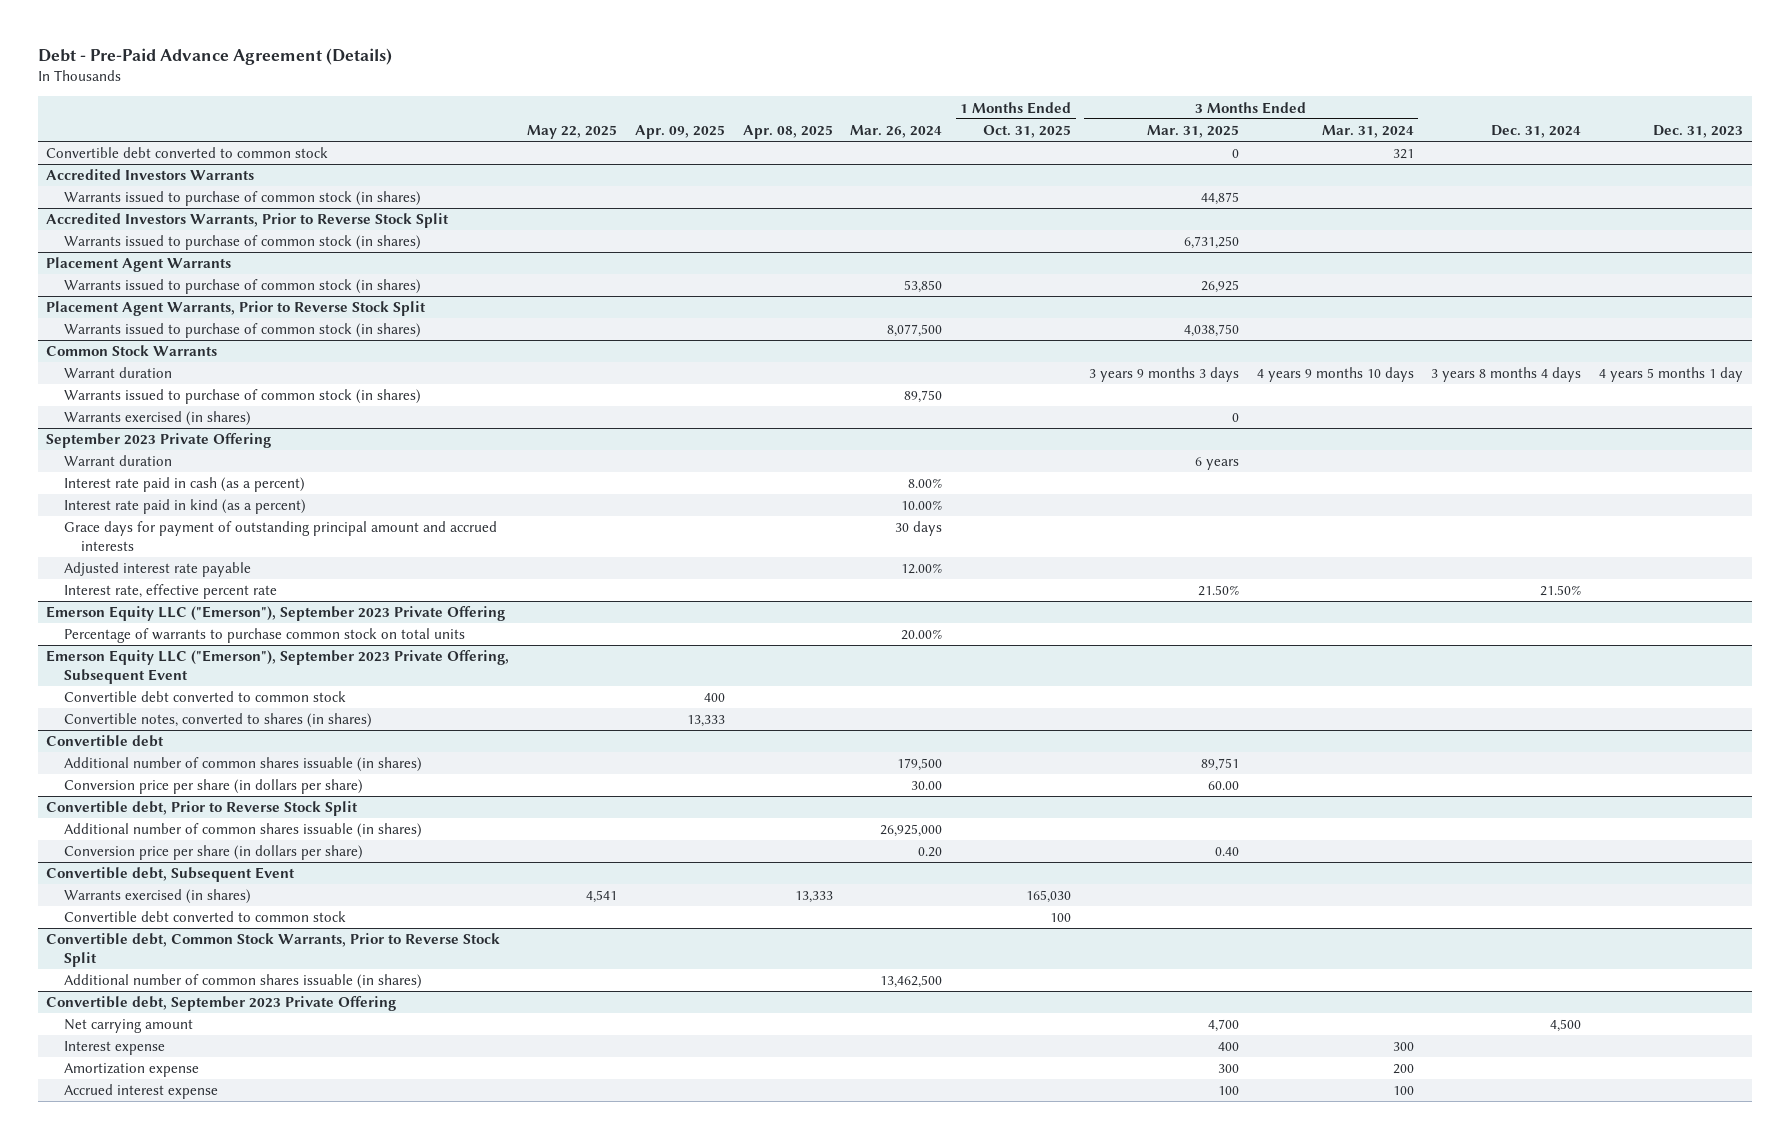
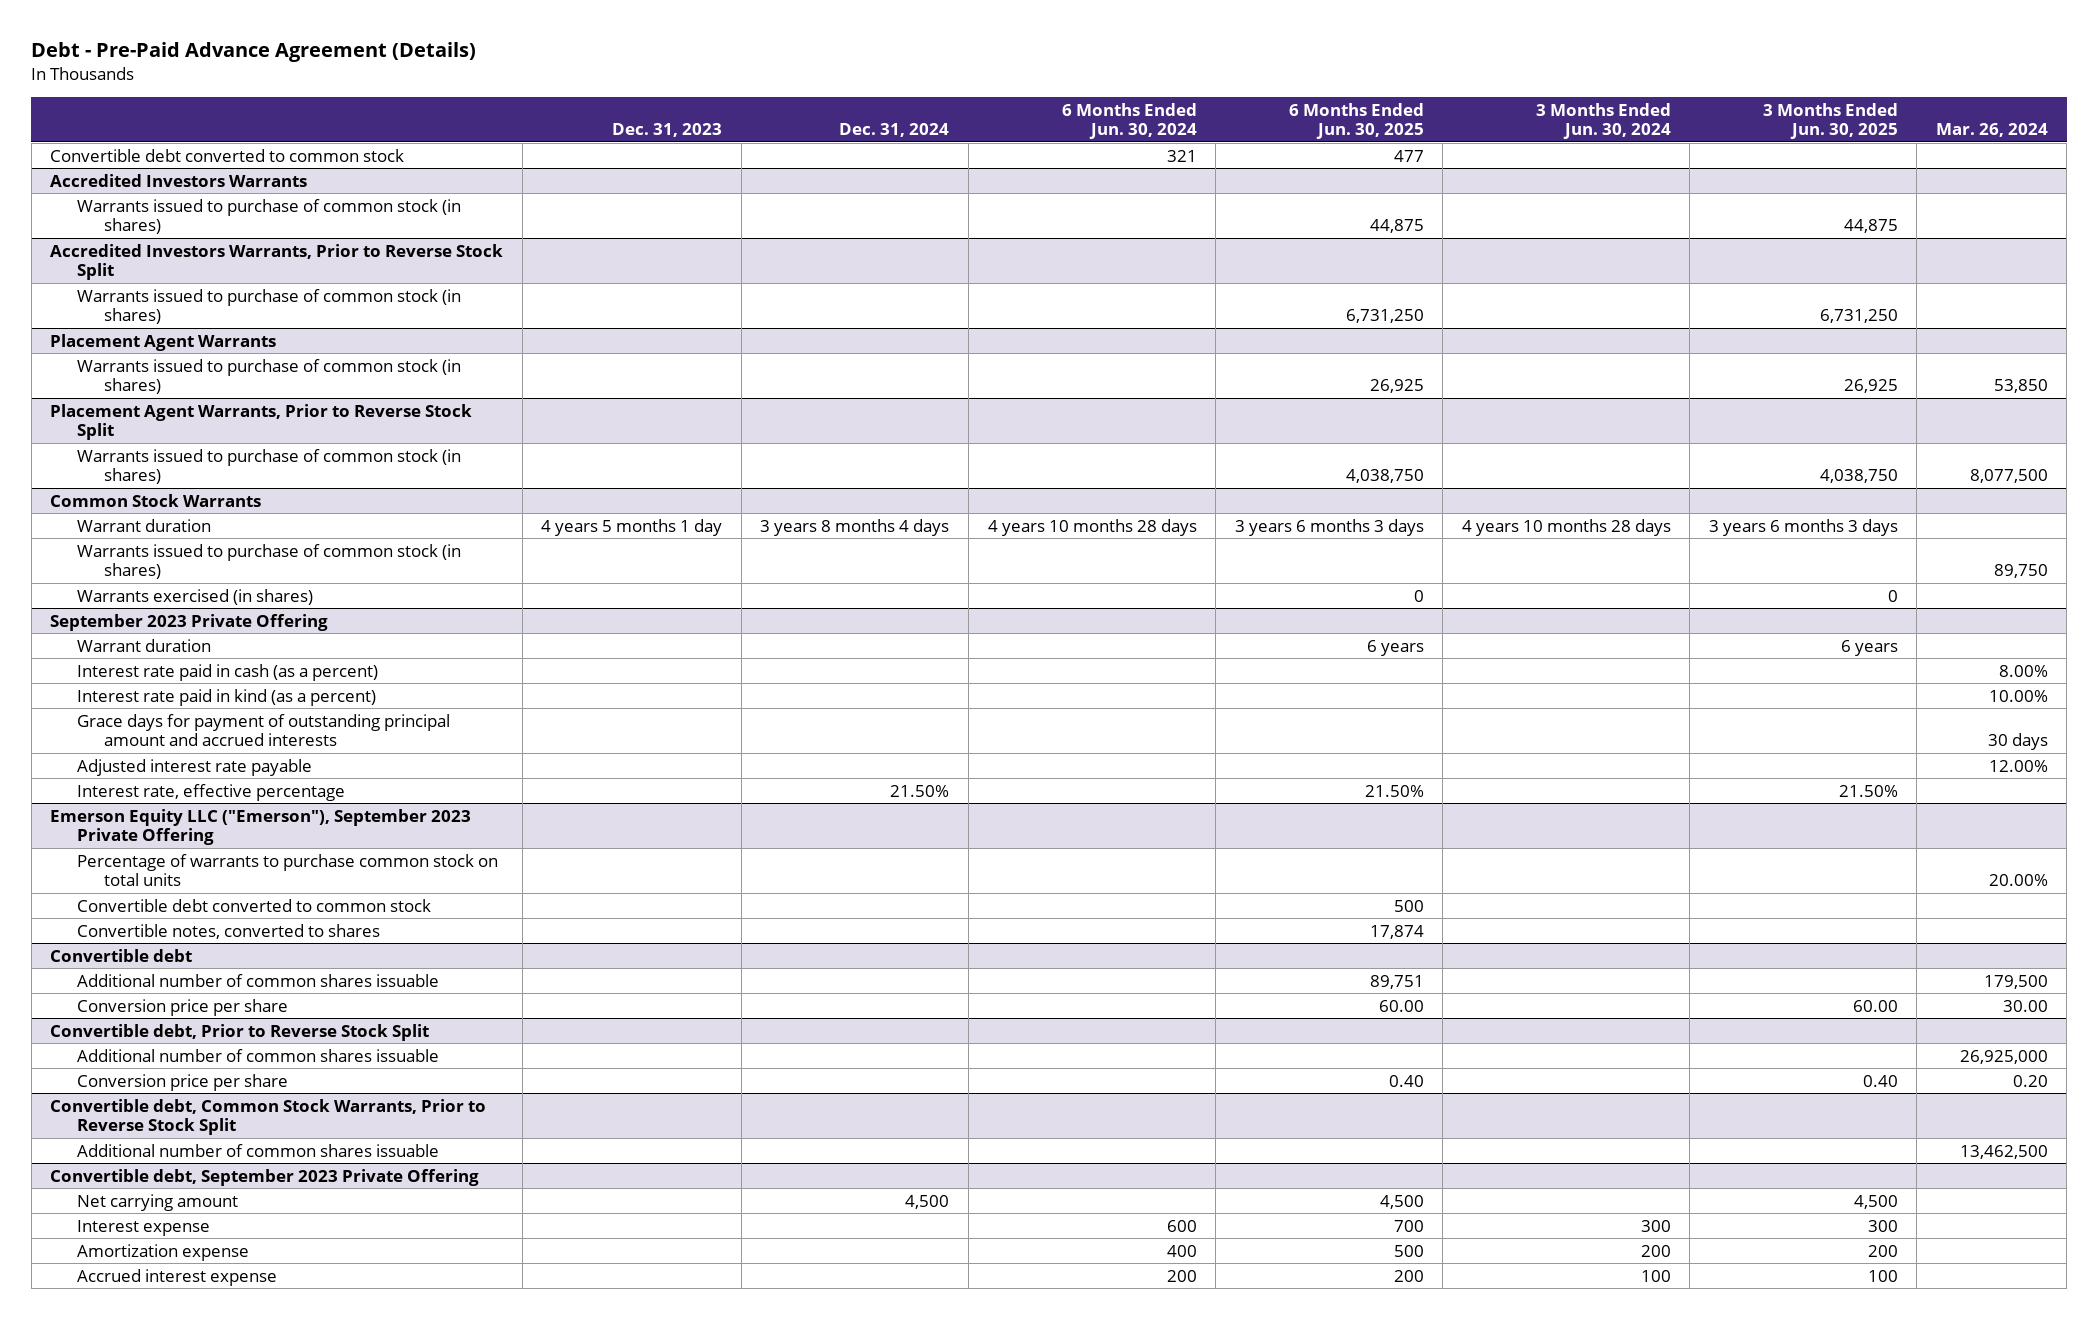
- | May 22, 2025 | Apr. 09, 2025 | Apr. 08, 2025 | Mar. 26, 2024 | 1 Months Ended Oct. 31, 2025 | 3 Months Ended Mar. 31, 2025 | 3 Months Ended Mar. 31, 2024 | Dec. 31, 2024 | Dec. 31, 2023
+ | Dec. 31, 2023 | Dec. 31, 2024 | 6 Months Ended Jun. 30, 2024 | 6 Months Ended Jun. 30, 2025 | 3 Months Ended Jun. 30, 2024 | 3 Months Ended Jun. 30, 2025 | Mar. 26, 2024
@ September 2023 Private Offering
- Interest rate, effective percent rate | | | | | | 21.50% | | 21.50% |
+ Interest rate, effective percentage | | 21.50% | | 21.50% | | 21.50% |
- Emerson Equity LLC ("Emerson"), September 2023 Private Offering, Subsequent Event
- Convertible debt converted to common stock | | 400 | | | | | | |
- Convertible notes, converted to shares (in shares) | | 13,333 | | | | | | |
@ Emerson Equity LLC ("Emerson"), September 2023 Private Offering
+ Convertible debt converted to common stock | | | | 500 | | |
+ Convertible notes, converted to shares | | | | 17,874 | | |
@ Convertible debt
- Additional number of common shares issuable (in shares) | | | | 179,500 | | 89,751 | | |
- Conversion price per share (in dollars per share) | | | | 30.00 | | 60.00 | | |
+ Additional number of common shares issuable | | | | 89,751 | | | 179,500
+ Conversion price per share | | | | 60.00 | | 60.00 | 30.00
@ Convertible debt, Prior to Reverse Stock Split
- Additional number of common shares issuable (in shares) | | | | 26,925,000 | | | | |
- Conversion price per share (in dollars per share) | | | | 0.20 | | 0.40 | | |
- Convertible debt, Subsequent Event
- Warrants exercised (in shares) | 4,541 | | 13,333 | | 165,030 | | | |
- Convertible debt converted to common stock | | | | | 100 | | | |
@ Convertible debt, Prior to Reverse Stock Split
+ Additional number of common shares issuable | | | | | | | 26,925,000
+ Conversion price per share | | | | 0.40 | | 0.40 | 0.20
@ Convertible debt, Common Stock Warrants, Prior to Reverse Stock Split
- Additional number of common shares issuable (in shares) | | | | 13,462,500 | | | | |
+ Additional number of common shares issuable | | | | | | | 13,462,500

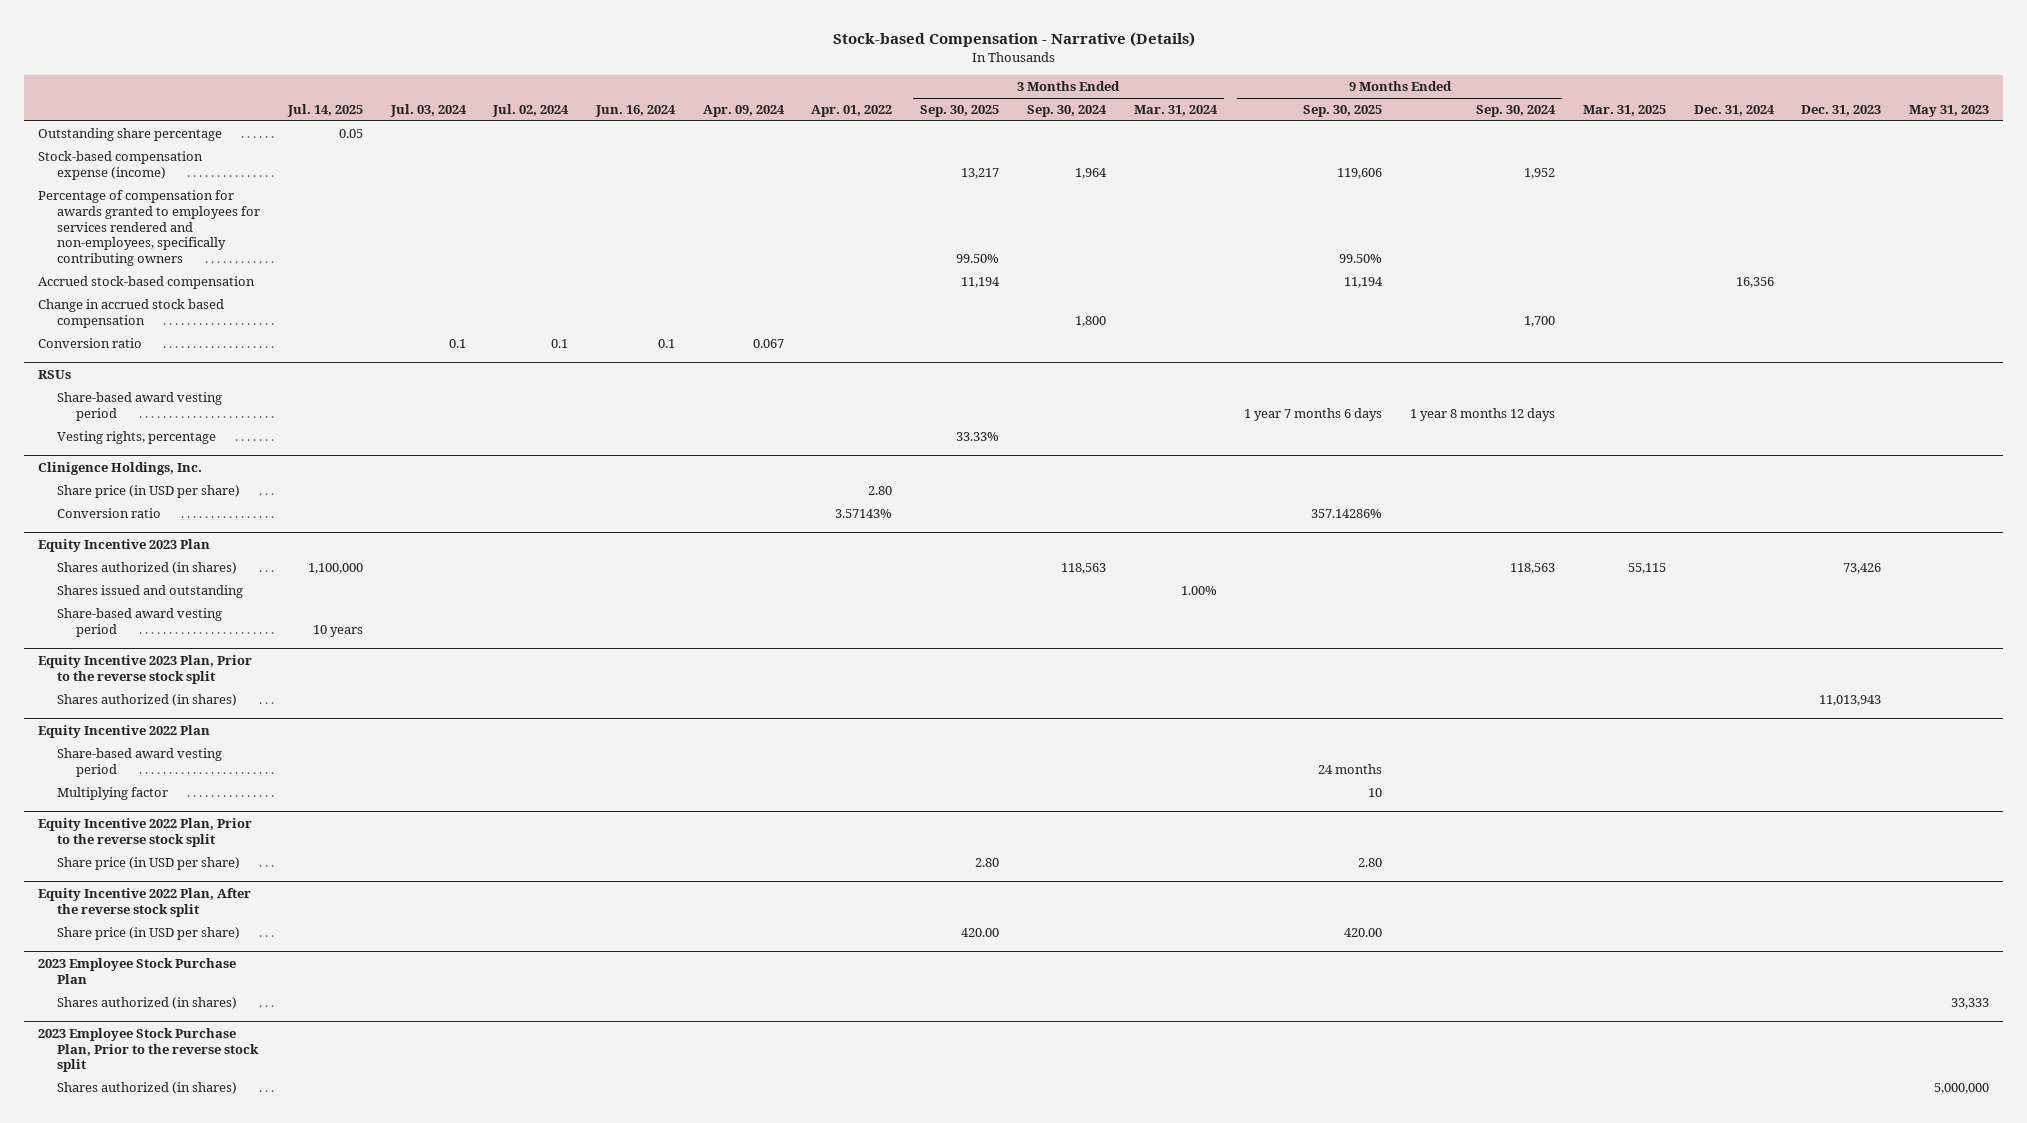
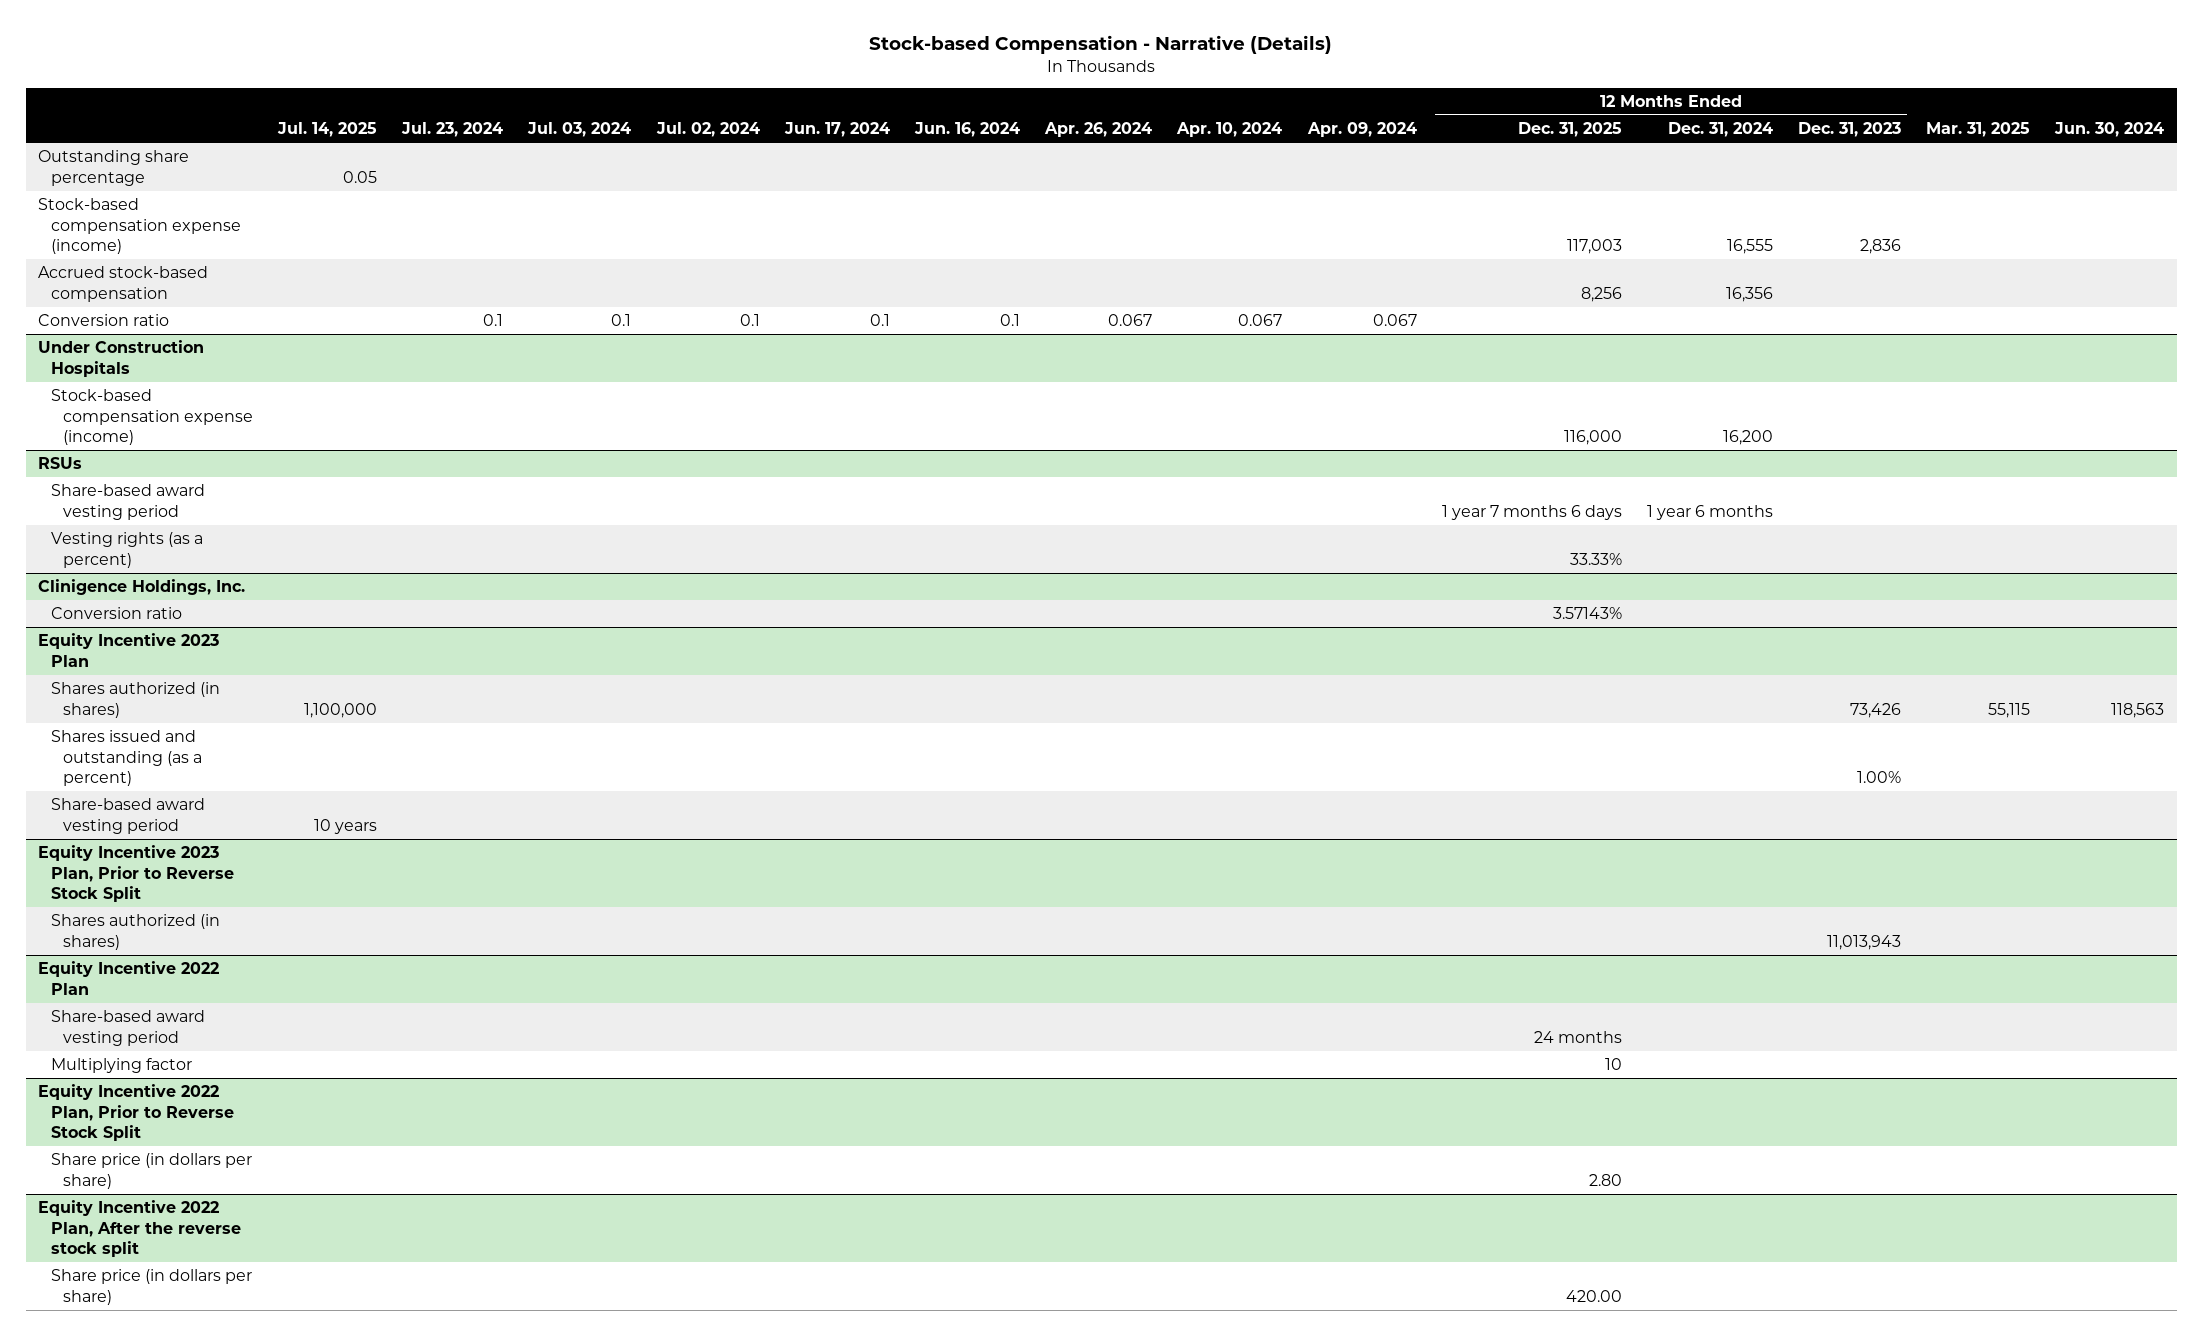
- | Jul. 14, 2025 | Jul. 03, 2024 | Jul. 02, 2024 | Jun. 16, 2024 | Apr. 09, 2024 | Apr. 01, 2022 | 3 Months Ended Sep. 30, 2025 | 3 Months Ended Sep. 30, 2024 | 3 Months Ended Mar. 31, 2024 | 9 Months Ended Sep. 30, 2025 | 9 Months Ended Sep. 30, 2024 | Mar. 31, 2025 | Dec. 31, 2024 | Dec. 31, 2023 | May 31, 2023
+ | Jul. 14, 2025 | Jul. 23, 2024 | Jul. 03, 2024 | Jul. 02, 2024 | Jun. 17, 2024 | Jun. 16, 2024 | Apr. 26, 2024 | Apr. 10, 2024 | Apr. 09, 2024 | 12 Months Ended Dec. 31, 2025 | 12 Months Ended Dec. 31, 2024 | 12 Months Ended Dec. 31, 2023 | Mar. 31, 2025 | Jun. 30, 2024
- Percentage of compensation for awards granted to employees for services rendered and non-employees, specifically contributing owners | | | | | | | 99.50% | | | 99.50% | | | | |
- Change in accrued stock based compensation | | | | | | | | 1,800 | | | 1,700 | | | |
+ Under Construction Hospitals
+ Stock-based compensation expense (income) | | | | | | | | | | 116,000 | 16,200 | | |
@ RSUs
- Vesting rights, percentage | | | | | | | 33.33% | | | | | | | |
+ Vesting rights (as a percent) | | | | | | | | | | 33.33% | | | |
@ Clinigence Holdings, Inc.
- Share price (in USD per share) | | | | | | 2.80 | | | | | | | | |
@ Equity Incentive 2023 Plan
- Shares issued and outstanding | | | | | | | | | 1.00% | | | | | |
+ Shares issued and outstanding (as a percent) | | | | | | | | | | | | 1.00% | |
- Equity Incentive 2023 Plan, Prior to the reverse stock split
+ Equity Incentive 2023 Plan, Prior to Reverse Stock Split
- Equity Incentive 2022 Plan, Prior to the reverse stock split
- Share price (in USD per share) | | | | | | | 2.80 | | | 2.80 | | | | |
+ Equity Incentive 2022 Plan, Prior to Reverse Stock Split
+ Share price (in dollars per share) | | | | | | | | | | 2.80 | | | |
@ Equity Incentive 2022 Plan, After the reverse stock split
- Share price (in USD per share) | | | | | | | 420.00 | | | 420.00 | | | | |
- 2023 Employee Stock Purchase Plan
- Shares authorized (in shares) | | | | | | | | | | | | | | | 33,333
- 2023 Employee Stock Purchase Plan, Prior to the reverse stock split
- Shares authorized (in shares) | | | | | | | | | | | | | | | 5,000,000
@ Equity Incentive 2022 Plan, After the reverse stock split
+ Share price (in dollars per share) | | | | | | | | | | 420.00 | | | |

